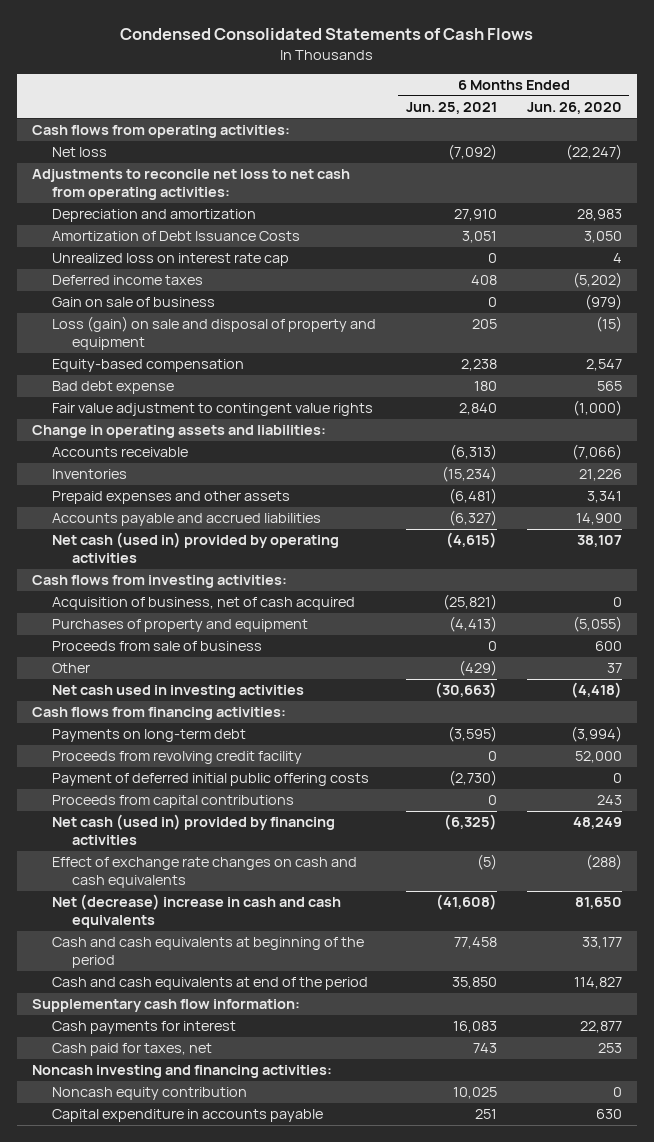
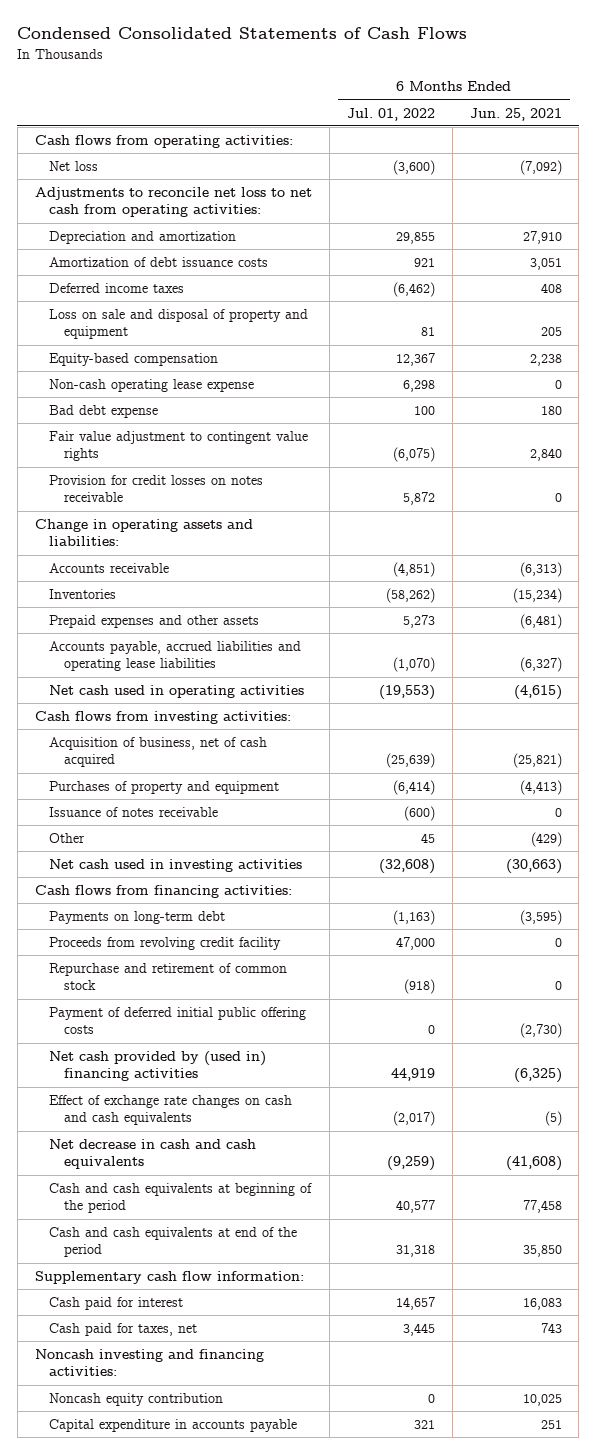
- | 6 Months Ended Jun. 25, 2021 | 6 Months Ended Jun. 26, 2020
+ | 6 Months Ended Jul. 01, 2022 | 6 Months Ended Jun. 25, 2021
- Amortization of Debt Issuance Costs | 3,051 | 3,050
- Unrealized loss on interest rate cap | 0 | 4
+ Amortization of debt issuance costs | 921 | 3,051
- Gain on sale of business | 0 | (979)
- Loss (gain) on sale and disposal of property and equipment | 205 | (15)
+ Loss on sale and disposal of property and equipment | 81 | 205
+ Non-cash operating lease expense | 6,298 | 0
+ Provision for credit losses on notes receivable | 5,872 | 0
- Accounts payable and accrued liabilities | (6,327) | 14,900
- Net cash (used in) provided by operating activities | (4,615) | 38,107
+ Accounts payable, accrued liabilities and operating lease liabilities | (1,070) | (6,327)
+ Net cash used in operating activities | (19,553) | (4,615)
- Proceeds from sale of business | 0 | 600
+ Issuance of notes receivable | (600) | 0
+ Repurchase and retirement of common stock | (918) | 0
- Proceeds from capital contributions | 0 | 243
- Net cash (used in) provided by financing activities | (6,325) | 48,249
+ Net cash provided by (used in) financing activities | 44,919 | (6,325)
- Net (decrease) increase in cash and cash equivalents | (41,608) | 81,650
+ Net decrease in cash and cash equivalents | (9,259) | (41,608)
- Cash payments for interest | 16,083 | 22,877
+ Cash paid for interest | 14,657 | 16,083

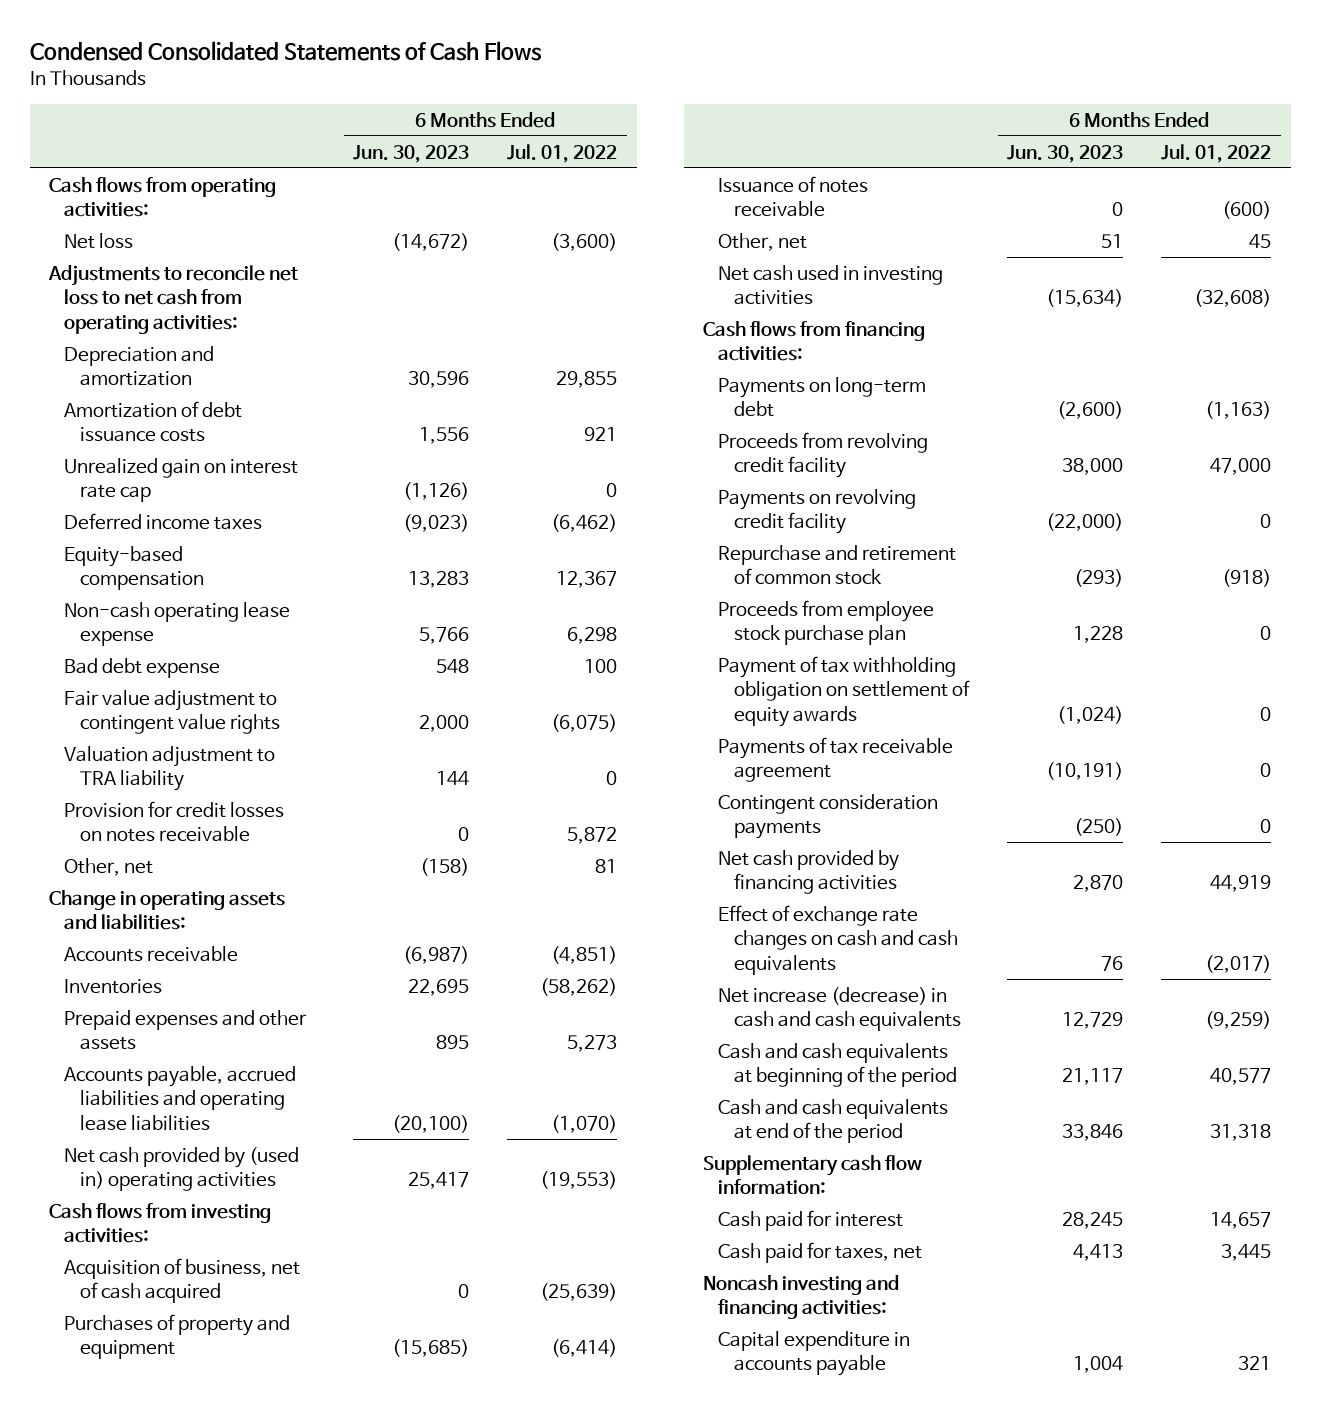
- | 6 Months Ended Jul. 01, 2022 | 6 Months Ended Jun. 25, 2021
+ | 6 Months Ended Jun. 30, 2023 | 6 Months Ended Jul. 01, 2022
+ Unrealized gain on interest rate cap | (1,126) | 0
- Loss on sale and disposal of property and equipment | 81 | 205
+ Valuation adjustment to TRA liability | 144 | 0
+ Other, net | (158) | 81
- Net cash used in operating activities | (19,553) | (4,615)
+ Net cash provided by (used in) operating activities | 25,417 | (19,553)
- Other | 45 | (429)
+ Other, net | 51 | 45
+ Payments on revolving credit facility | (22,000) | 0
- Payment of deferred initial public offering costs | 0 | (2,730)
- Net cash provided by (used in) financing activities | 44,919 | (6,325)
+ Proceeds from employee stock purchase plan | 1,228 | 0
+ Payment of tax withholding obligation on settlement of equity awards | (1,024) | 0
+ Payments of tax receivable agreement | (10,191) | 0
+ Contingent consideration payments | (250) | 0
+ Net cash provided by financing activities | 2,870 | 44,919
- Net decrease in cash and cash equivalents | (9,259) | (41,608)
+ Net increase (decrease) in cash and cash equivalents | 12,729 | (9,259)
- Noncash equity contribution | 0 | 10,025

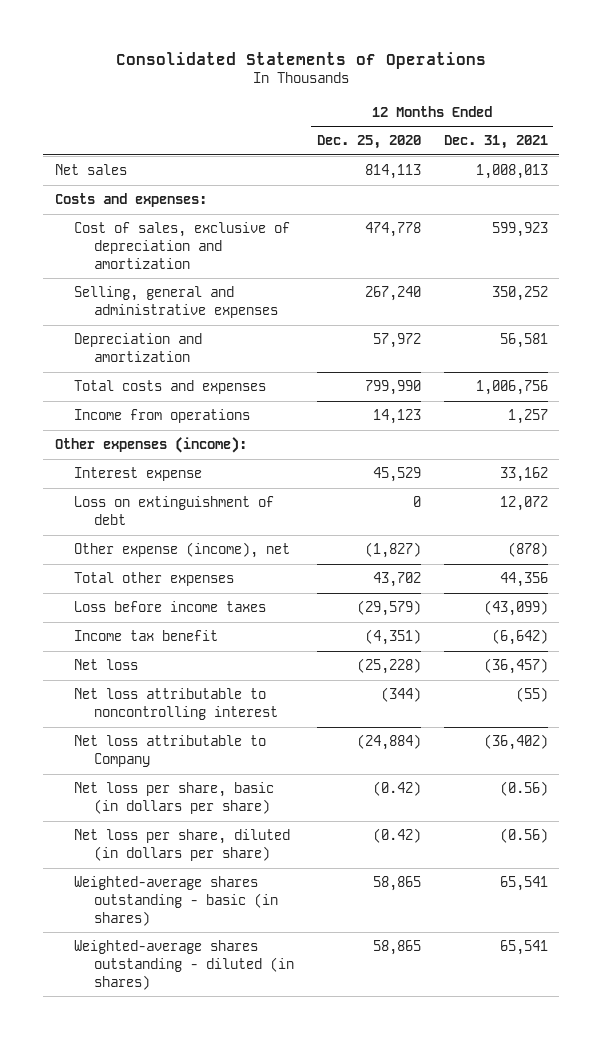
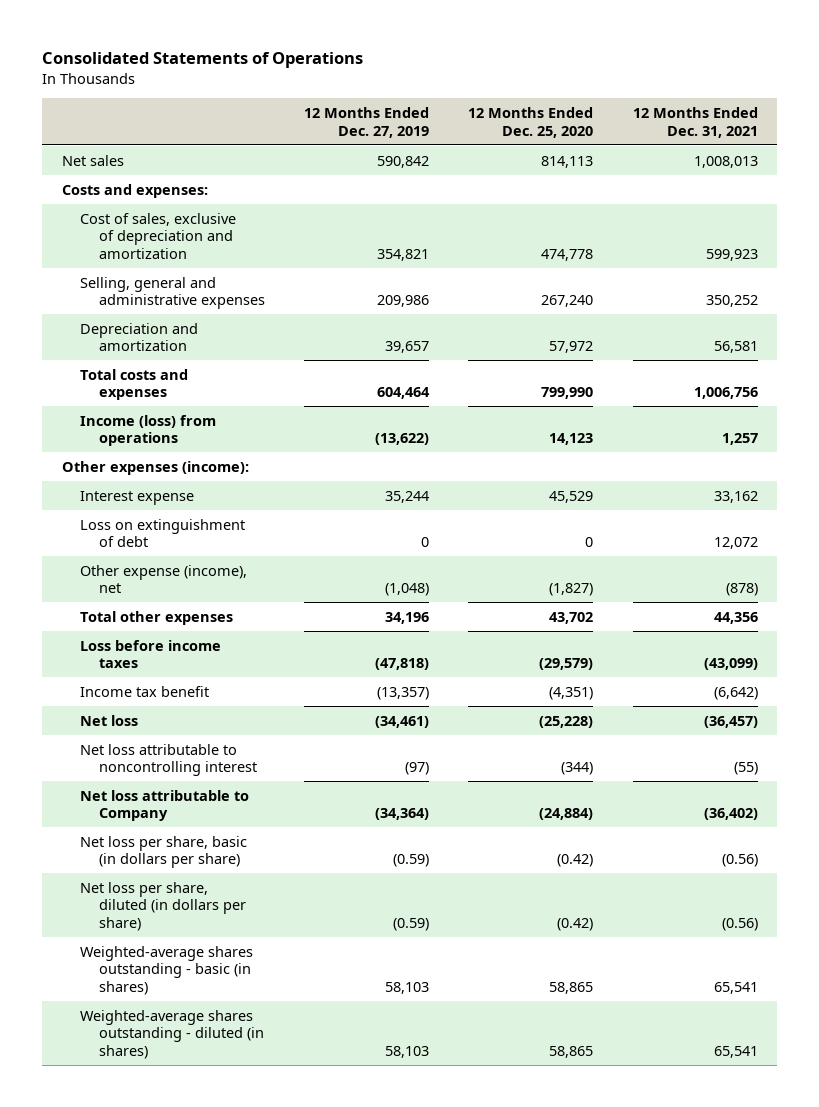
- | 12 Months Ended Dec. 25, 2020 | 12 Months Ended Dec. 31, 2021
+ | 12 Months Ended Dec. 27, 2019 | 12 Months Ended Dec. 25, 2020 | 12 Months Ended Dec. 31, 2021
- Income from operations | 14,123 | 1,257
+ Income (loss) from operations | (13,622) | 14,123 | 1,257

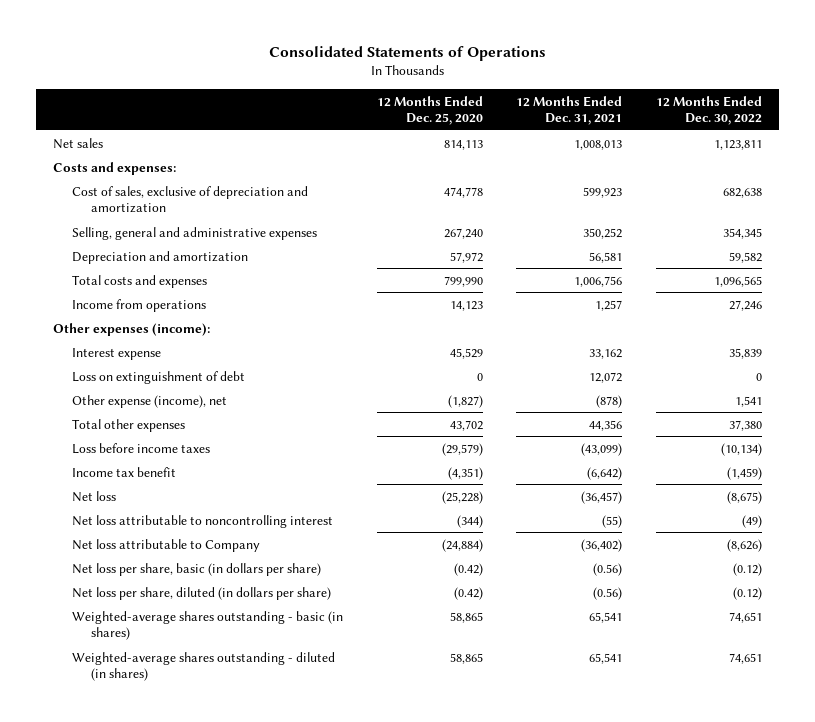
- | 12 Months Ended Dec. 27, 2019 | 12 Months Ended Dec. 25, 2020 | 12 Months Ended Dec. 31, 2021
+ | 12 Months Ended Dec. 25, 2020 | 12 Months Ended Dec. 31, 2021 | 12 Months Ended Dec. 30, 2022
- Income (loss) from operations | (13,622) | 14,123 | 1,257
+ Income from operations | 14,123 | 1,257 | 27,246

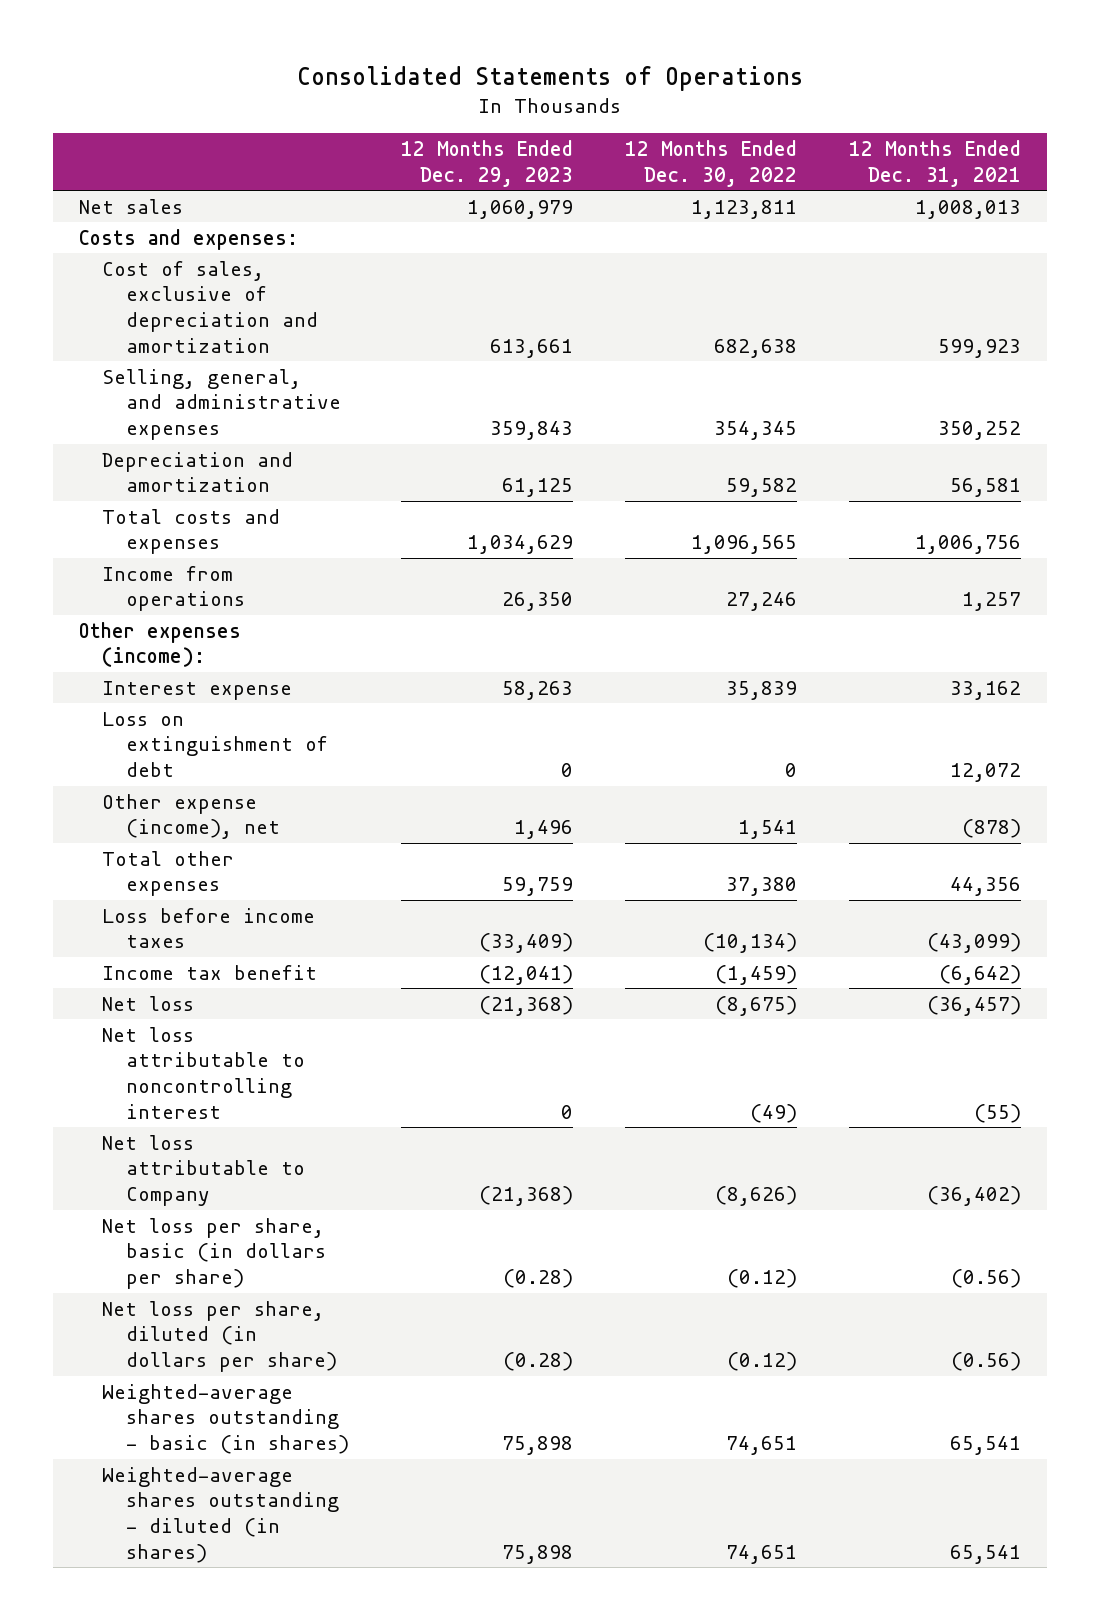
- | 12 Months Ended Dec. 25, 2020 | 12 Months Ended Dec. 31, 2021 | 12 Months Ended Dec. 30, 2022
+ | 12 Months Ended Dec. 29, 2023 | 12 Months Ended Dec. 30, 2022 | 12 Months Ended Dec. 31, 2021
- Selling, general and administrative expenses | 267,240 | 350,252 | 354,345
+ Selling, general, and administrative expenses | 359,843 | 354,345 | 350,252

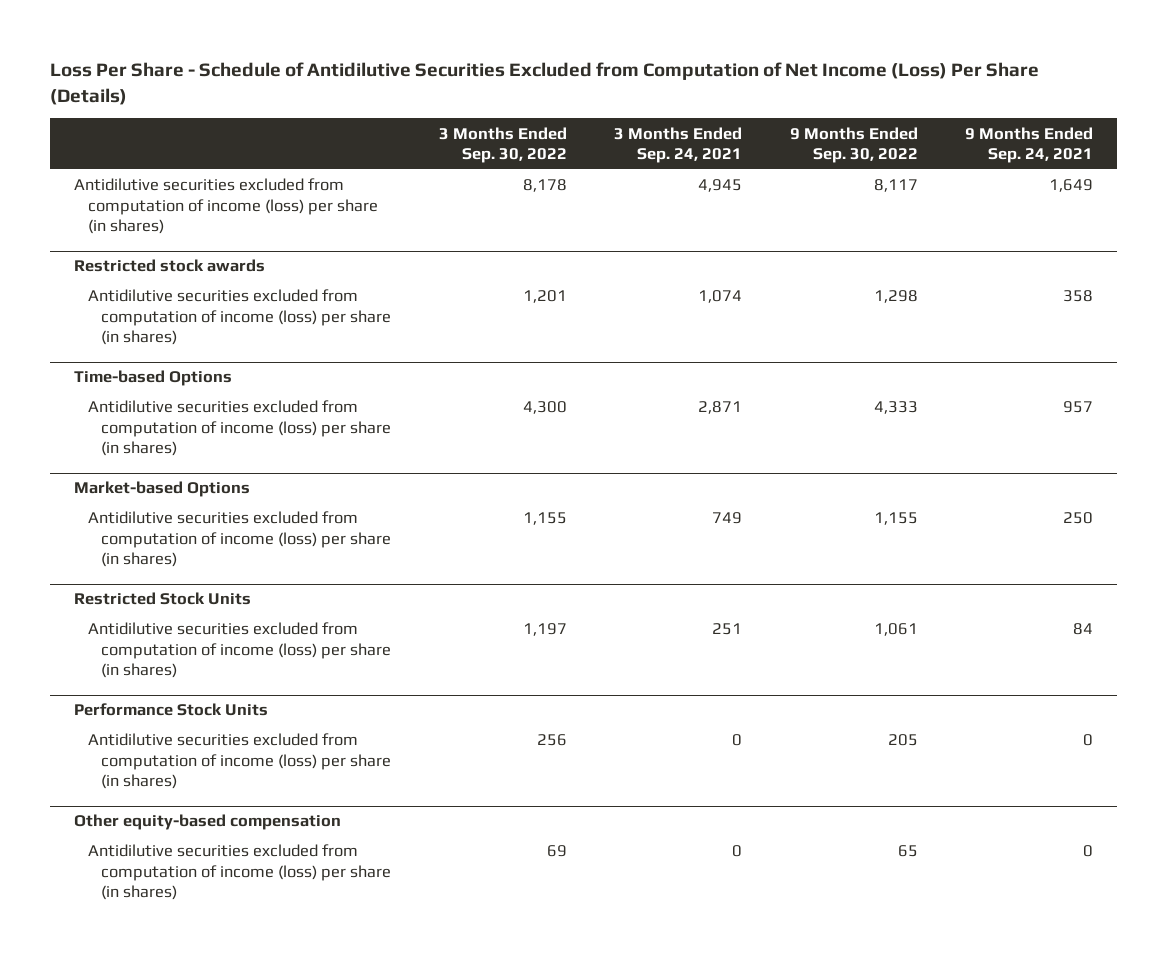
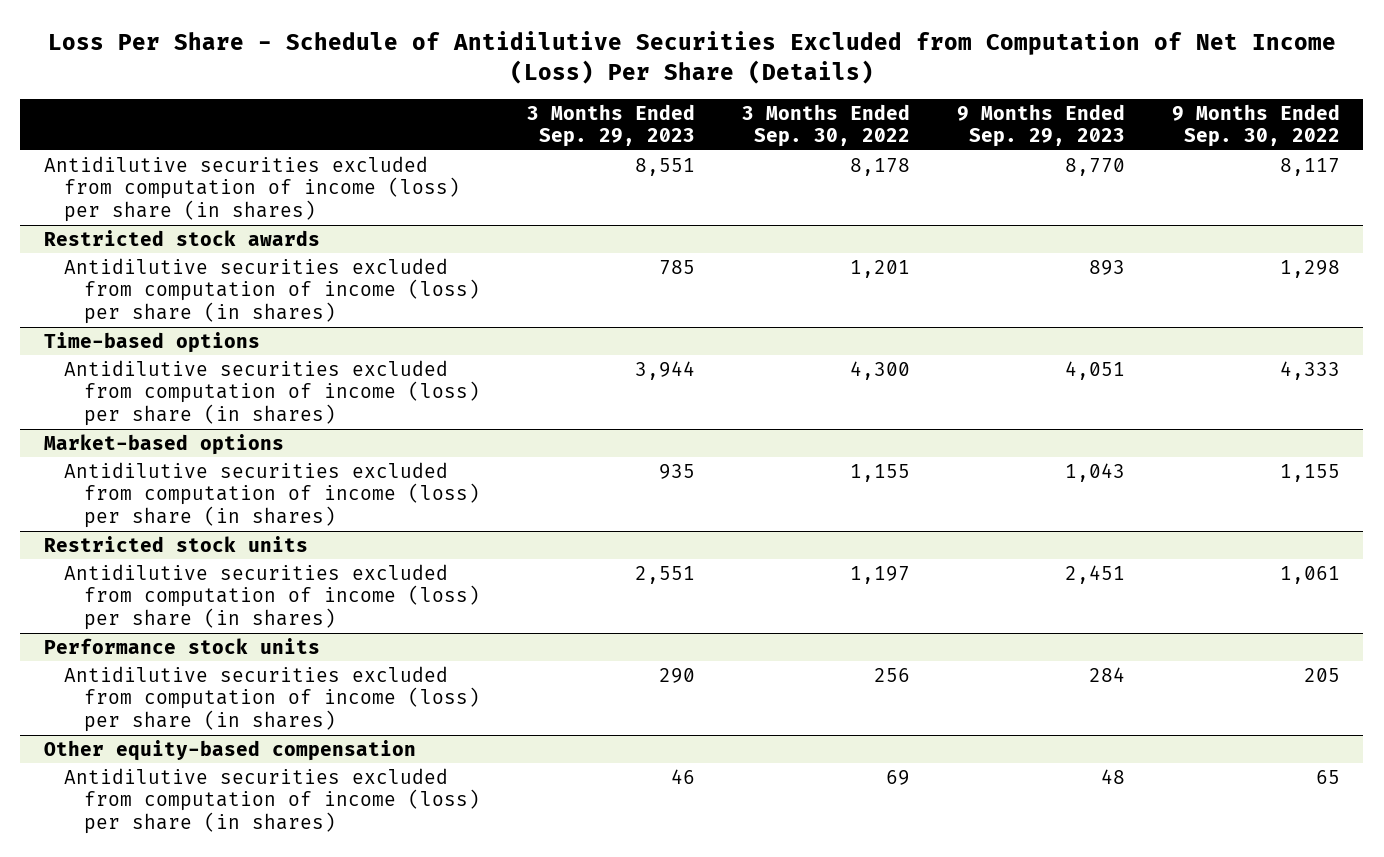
- | 3 Months Ended Sep. 30, 2022 | 3 Months Ended Sep. 24, 2021 | 9 Months Ended Sep. 30, 2022 | 9 Months Ended Sep. 24, 2021
+ | 3 Months Ended Sep. 29, 2023 | 3 Months Ended Sep. 30, 2022 | 9 Months Ended Sep. 29, 2023 | 9 Months Ended Sep. 30, 2022
- Time-based Options
+ Time-based options
- Market-based Options
+ Market-based options
- Restricted Stock Units
+ Restricted stock units
- Performance Stock Units
+ Performance stock units

